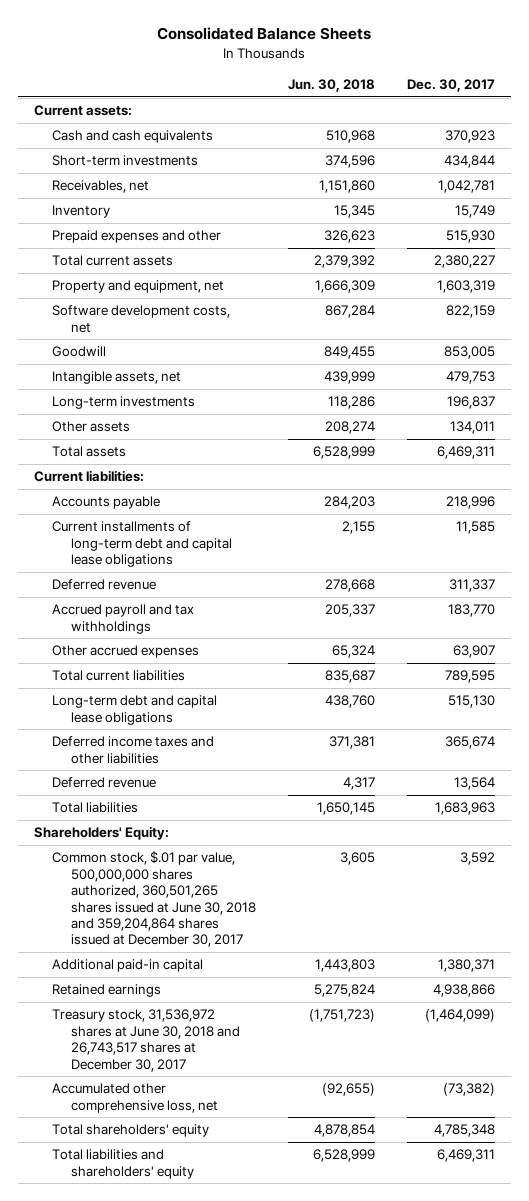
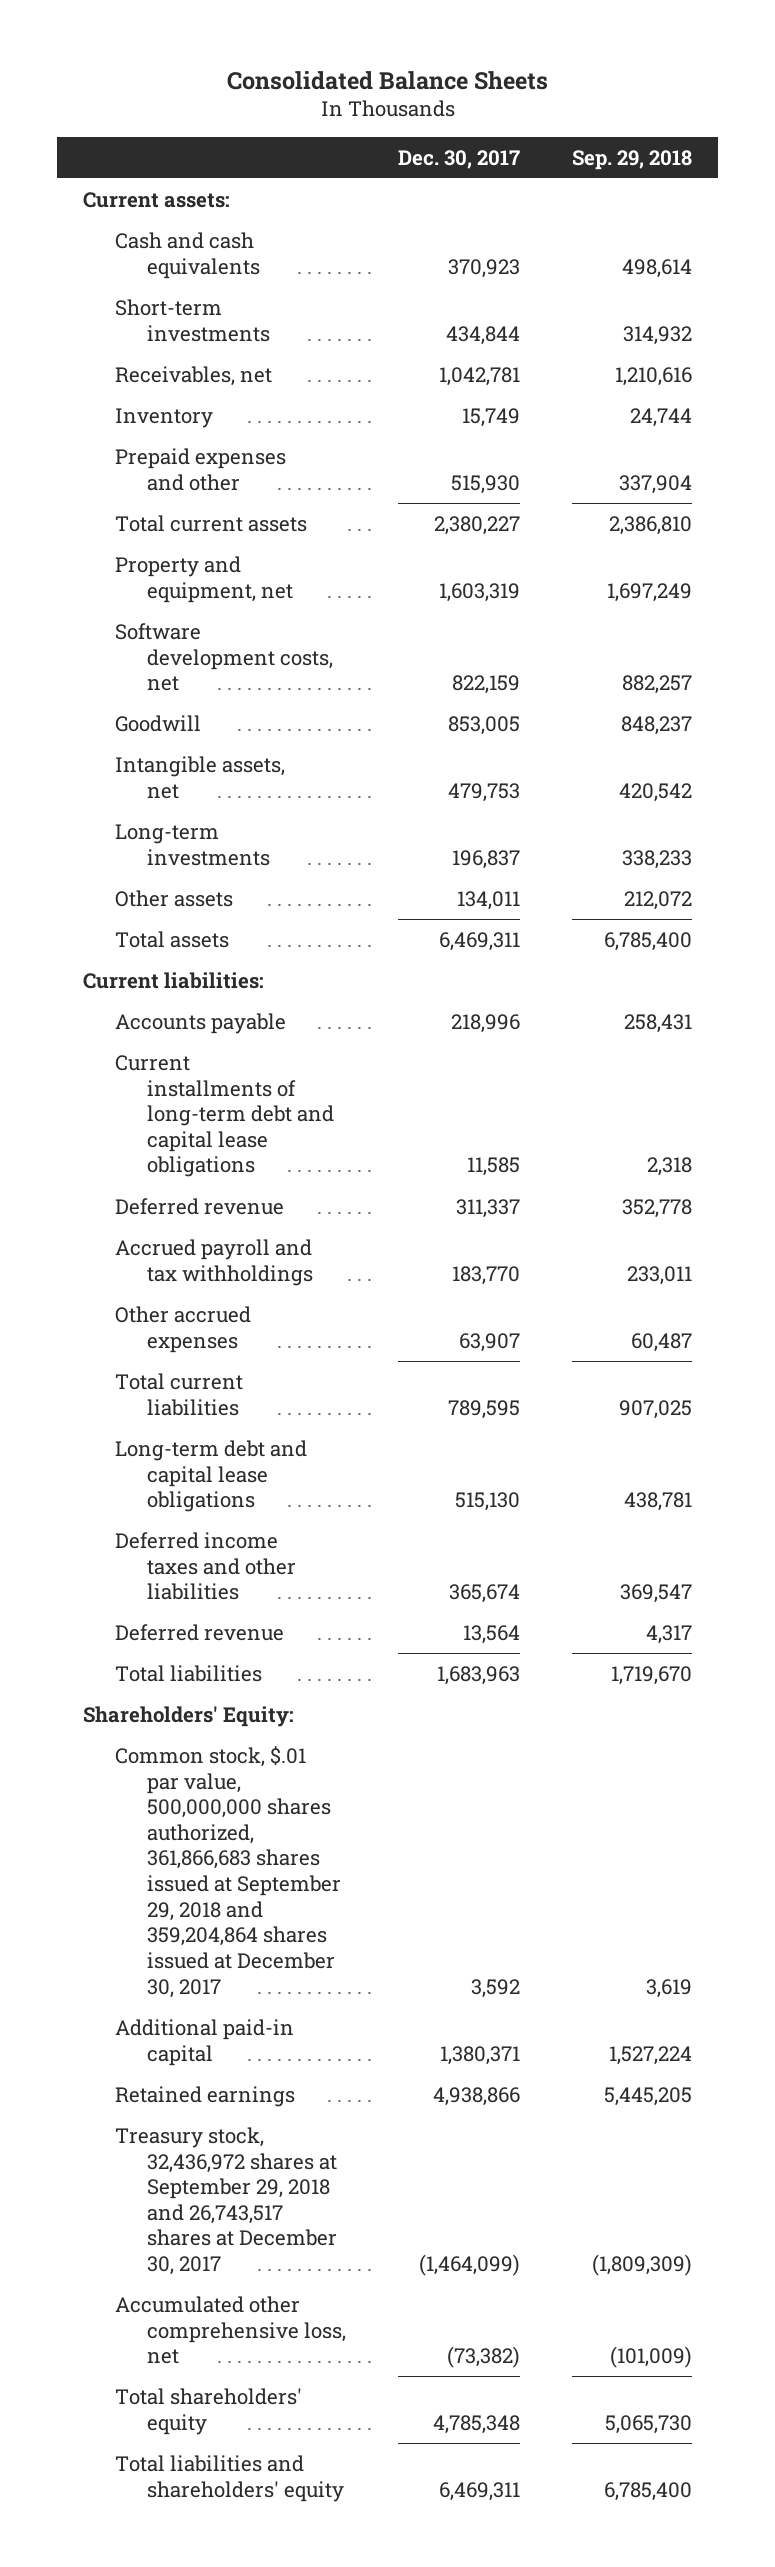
- | Jun. 30, 2018 | Dec. 30, 2017
+ | Dec. 30, 2017 | Sep. 29, 2018
- Common stock, $.01 par value, 500,000,000 shares authorized, 360,501,265 shares issued at June 30, 2018 and 359,204,864 shares issued at December 30, 2017 | 3,605 | 3,592
+ Common stock, $.01 par value, 500,000,000 shares authorized, 361,866,683 shares issued at September 29, 2018 and 359,204,864 shares issued at December 30, 2017 | 3,592 | 3,619
- Treasury stock, 31,536,972 shares at June 30, 2018 and 26,743,517 shares at December 30, 2017 | (1,751,723) | (1,464,099)
+ Treasury stock, 32,436,972 shares at September 29, 2018 and 26,743,517 shares at December 30, 2017 | (1,464,099) | (1,809,309)

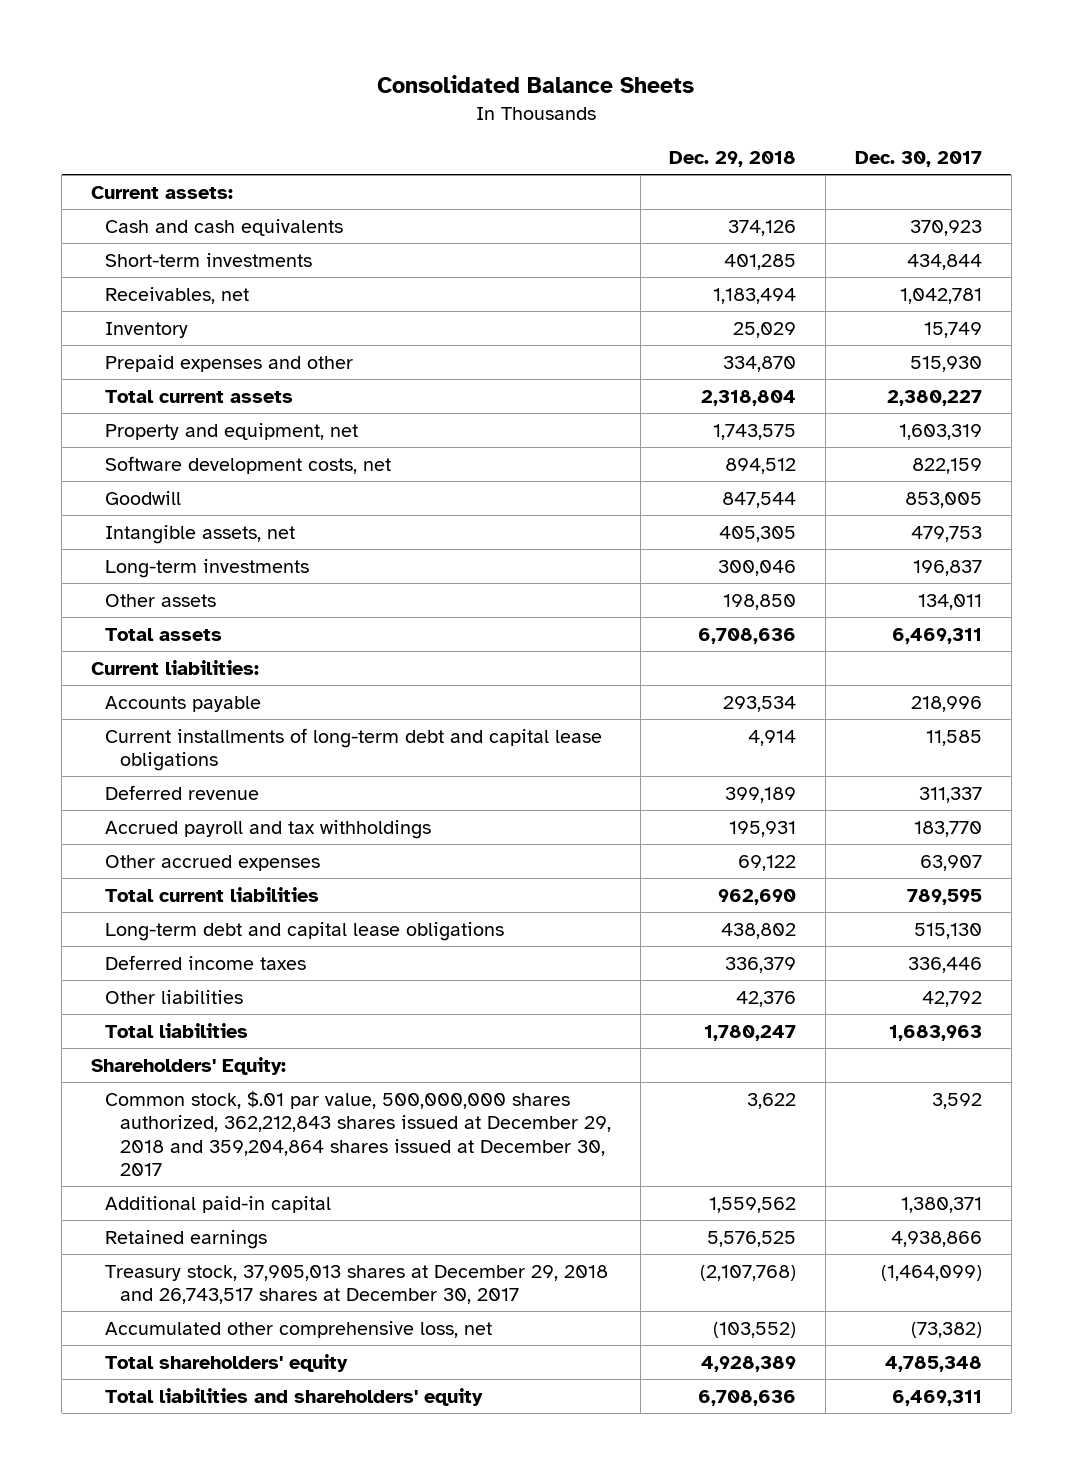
- | Dec. 30, 2017 | Sep. 29, 2018
+ | Dec. 29, 2018 | Dec. 30, 2017
- Deferred income taxes and other liabilities | 365,674 | 369,547
- Deferred revenue | 13,564 | 4,317
+ Deferred income taxes | 336,379 | 336,446
+ Other liabilities | 42,376 | 42,792
- Common stock, $.01 par value, 500,000,000 shares authorized, 361,866,683 shares issued at September 29, 2018 and 359,204,864 shares issued at December 30, 2017 | 3,592 | 3,619
+ Common stock, $.01 par value, 500,000,000 shares authorized, 362,212,843 shares issued at December 29, 2018 and 359,204,864 shares issued at December 30, 2017 | 3,622 | 3,592
- Treasury stock, 32,436,972 shares at September 29, 2018 and 26,743,517 shares at December 30, 2017 | (1,464,099) | (1,809,309)
+ Treasury stock, 37,905,013 shares at December 29, 2018 and 26,743,517 shares at December 30, 2017 | (2,107,768) | (1,464,099)

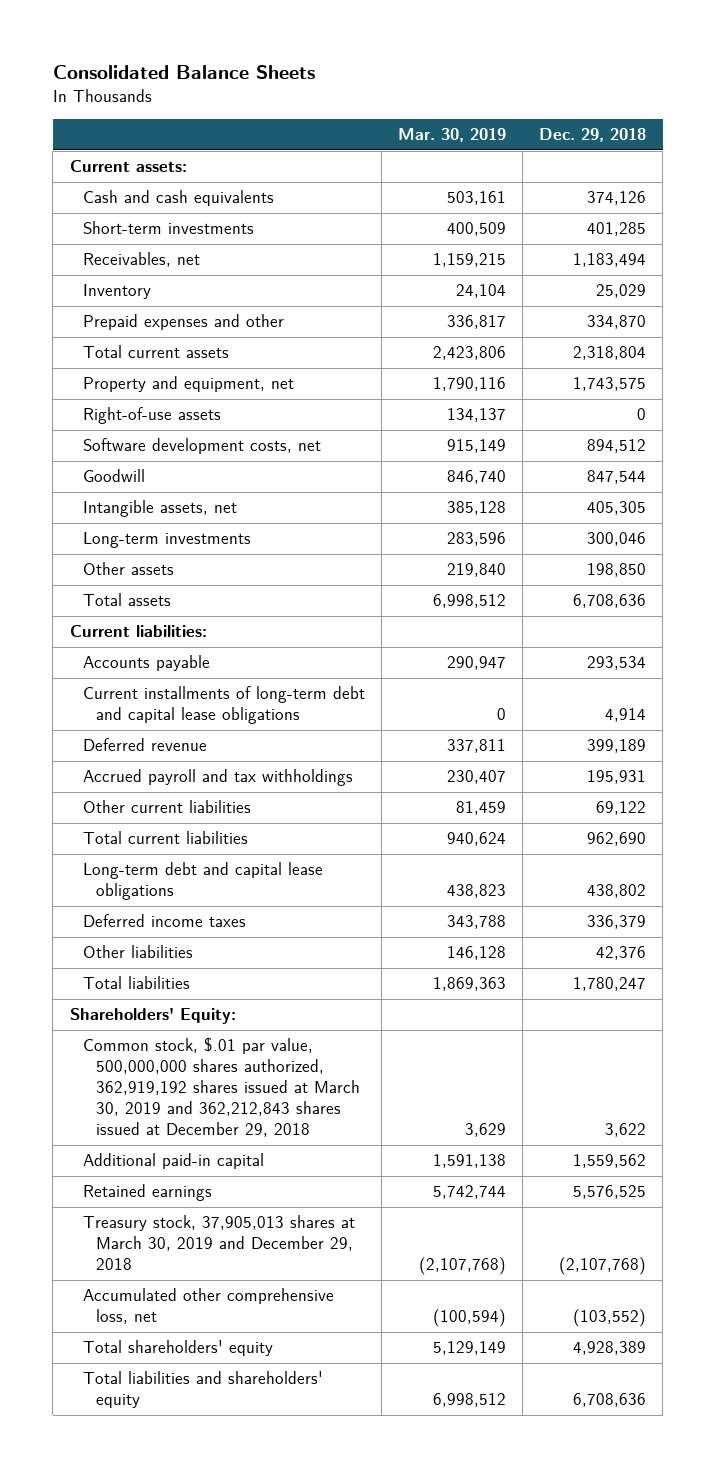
- | Dec. 29, 2018 | Dec. 30, 2017
+ | Mar. 30, 2019 | Dec. 29, 2018
+ Right-of-use assets | 134,137 | 0
- Other accrued expenses | 69,122 | 63,907
+ Other current liabilities | 81,459 | 69,122
- Common stock, $.01 par value, 500,000,000 shares authorized, 362,212,843 shares issued at December 29, 2018 and 359,204,864 shares issued at December 30, 2017 | 3,622 | 3,592
+ Common stock, $.01 par value, 500,000,000 shares authorized, 362,919,192 shares issued at March 30, 2019 and 362,212,843 shares issued at December 29, 2018 | 3,629 | 3,622
- Treasury stock, 37,905,013 shares at December 29, 2018 and 26,743,517 shares at December 30, 2017 | (2,107,768) | (1,464,099)
+ Treasury stock, 37,905,013 shares at March 30, 2019 and December 29, 2018 | (2,107,768) | (2,107,768)

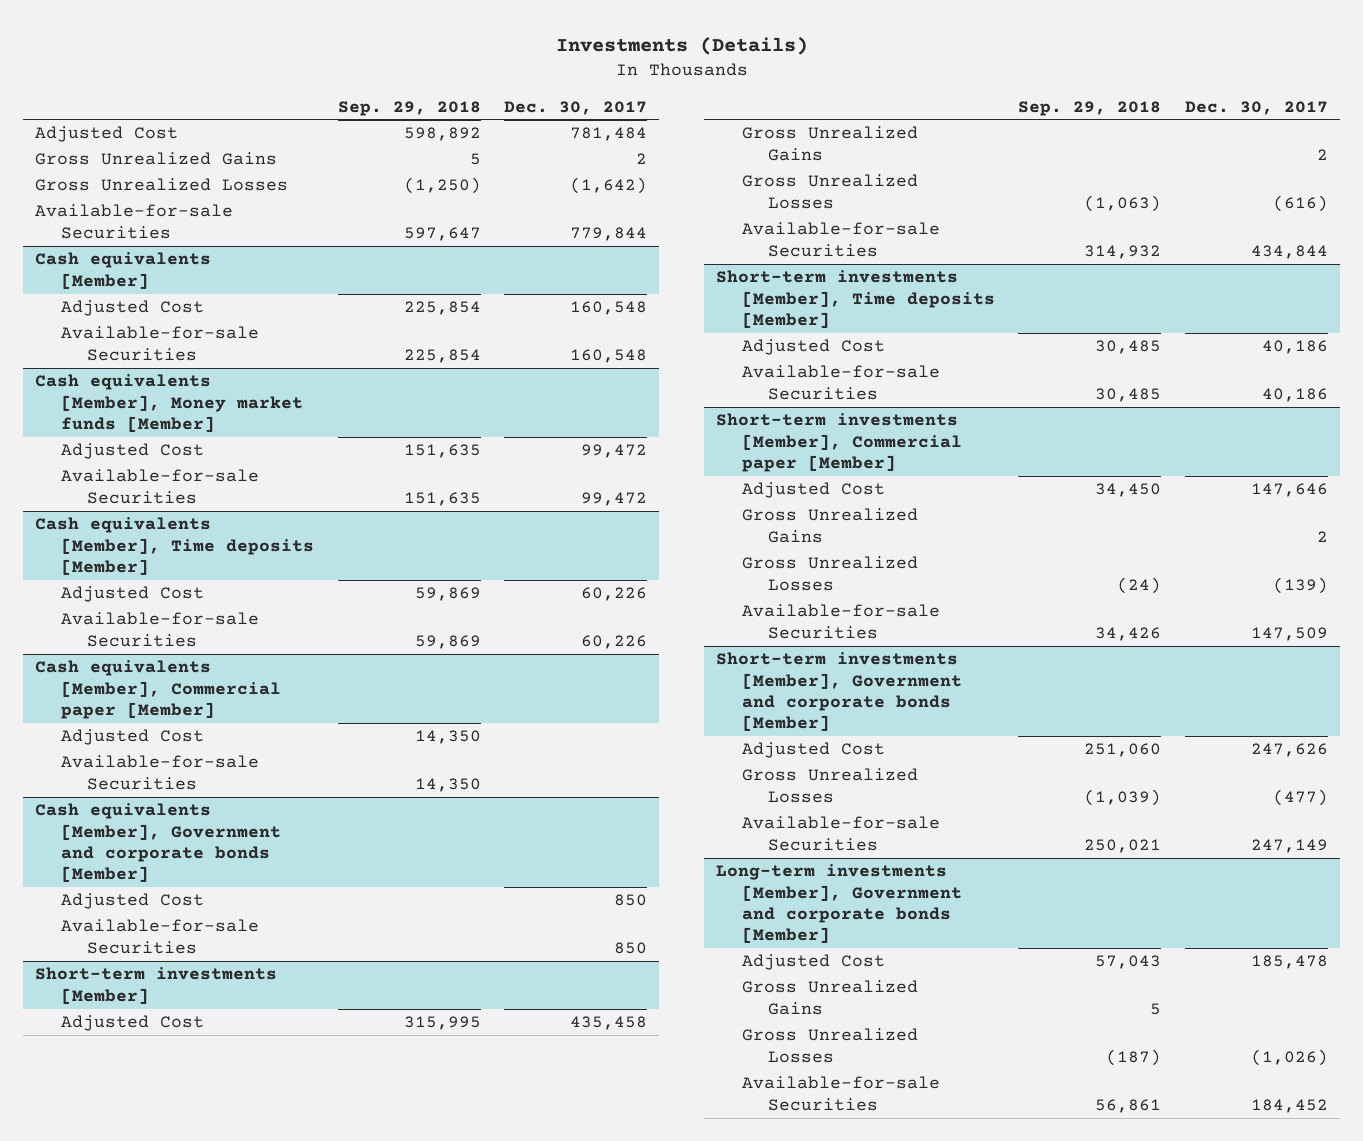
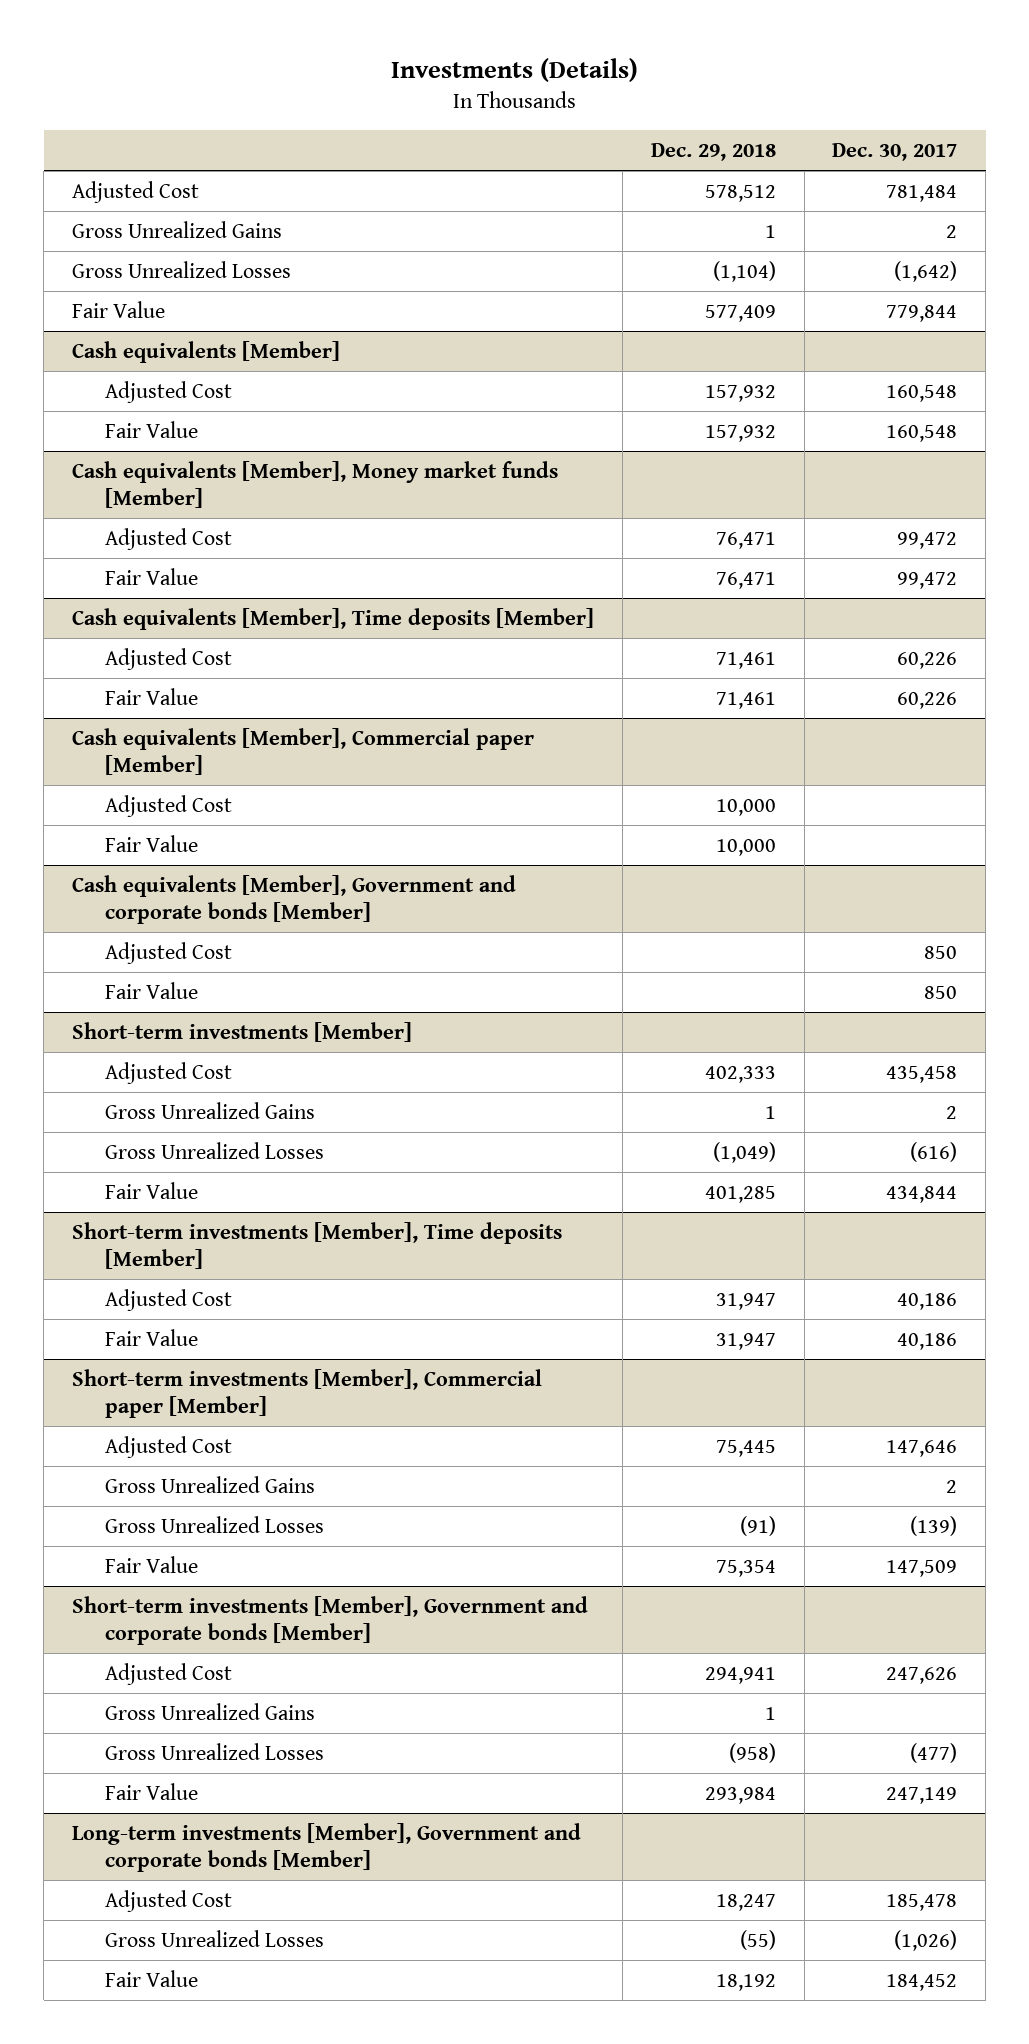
- | Sep. 29, 2018 | Dec. 30, 2017
+ | Dec. 29, 2018 | Dec. 30, 2017
- Available-for-sale Securities | 597,647 | 779,844
+ Fair Value | 577,409 | 779,844
@ Cash equivalents [Member]
- Available-for-sale Securities | 225,854 | 160,548
+ Fair Value | 157,932 | 160,548
@ Cash equivalents [Member], Money market funds [Member]
- Available-for-sale Securities | 151,635 | 99,472
+ Fair Value | 76,471 | 99,472
@ Cash equivalents [Member], Time deposits [Member]
- Available-for-sale Securities | 59,869 | 60,226
+ Fair Value | 71,461 | 60,226
@ Cash equivalents [Member], Commercial paper [Member]
- Available-for-sale Securities | 14,350 |
+ Fair Value | 10,000 |
@ Cash equivalents [Member], Government and corporate bonds [Member]
- Available-for-sale Securities | | 850
+ Fair Value | | 850
@ Short-term investments [Member]
- Available-for-sale Securities | 314,932 | 434,844
+ Fair Value | 401,285 | 434,844
@ Short-term investments [Member], Time deposits [Member]
- Available-for-sale Securities | 30,485 | 40,186
+ Fair Value | 31,947 | 40,186
@ Short-term investments [Member], Commercial paper [Member]
- Available-for-sale Securities | 34,426 | 147,509
+ Fair Value | 75,354 | 147,509
@ Short-term investments [Member], Government and corporate bonds [Member]
+ Gross Unrealized Gains | 1 |
- Available-for-sale Securities | 250,021 | 247,149
+ Fair Value | 293,984 | 247,149
@ Long-term investments [Member], Government and corporate bonds [Member]
- Gross Unrealized Gains | 5 |
- Available-for-sale Securities | 56,861 | 184,452
+ Fair Value | 18,192 | 184,452

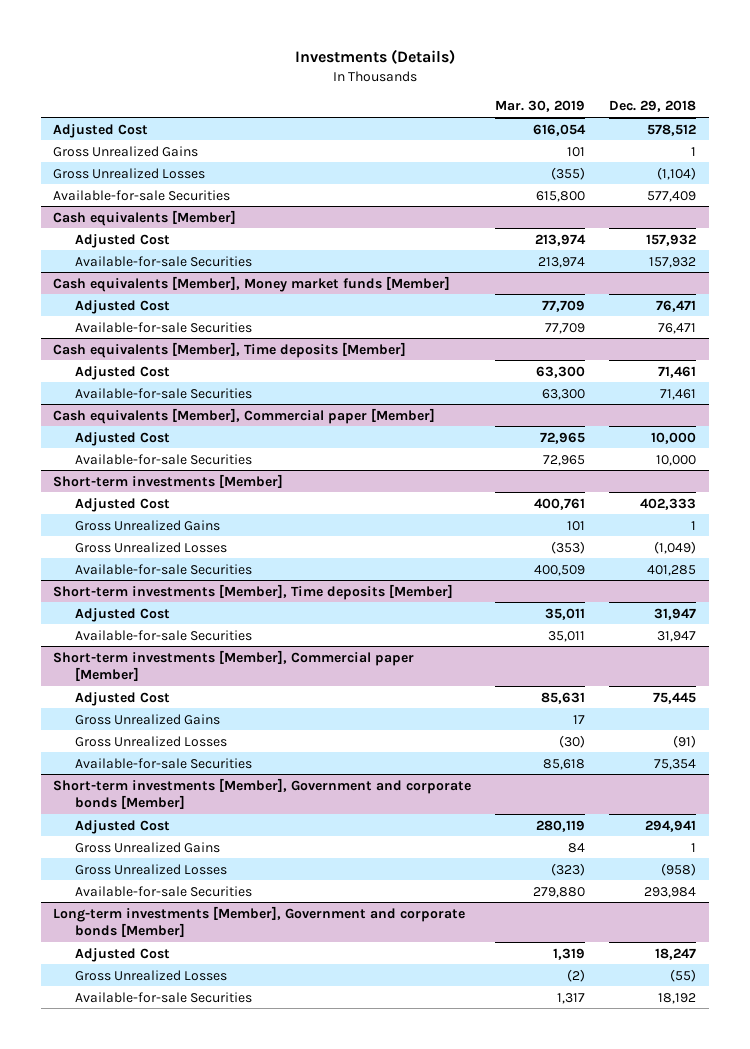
- | Dec. 29, 2018 | Dec. 30, 2017
+ | Mar. 30, 2019 | Dec. 29, 2018
- Fair Value | 577,409 | 779,844
+ Available-for-sale Securities | 615,800 | 577,409
@ Cash equivalents [Member]
- Fair Value | 157,932 | 160,548
+ Available-for-sale Securities | 213,974 | 157,932
@ Cash equivalents [Member], Money market funds [Member]
- Fair Value | 76,471 | 99,472
+ Available-for-sale Securities | 77,709 | 76,471
@ Cash equivalents [Member], Time deposits [Member]
- Fair Value | 71,461 | 60,226
+ Available-for-sale Securities | 63,300 | 71,461
@ Cash equivalents [Member], Commercial paper [Member]
- Fair Value | 10,000 |
- Cash equivalents [Member], Government and corporate bonds [Member]
- Adjusted Cost | | 850
- Fair Value | | 850
@ Cash equivalents [Member], Commercial paper [Member]
+ Available-for-sale Securities | 72,965 | 10,000
@ Short-term investments [Member]
- Fair Value | 401,285 | 434,844
+ Available-for-sale Securities | 400,509 | 401,285
@ Short-term investments [Member], Time deposits [Member]
- Fair Value | 31,947 | 40,186
+ Available-for-sale Securities | 35,011 | 31,947
@ Short-term investments [Member], Commercial paper [Member]
- Fair Value | 75,354 | 147,509
+ Available-for-sale Securities | 85,618 | 75,354
@ Short-term investments [Member], Government and corporate bonds [Member]
- Fair Value | 293,984 | 247,149
+ Available-for-sale Securities | 279,880 | 293,984
@ Long-term investments [Member], Government and corporate bonds [Member]
- Fair Value | 18,192 | 184,452
+ Available-for-sale Securities | 1,317 | 18,192

